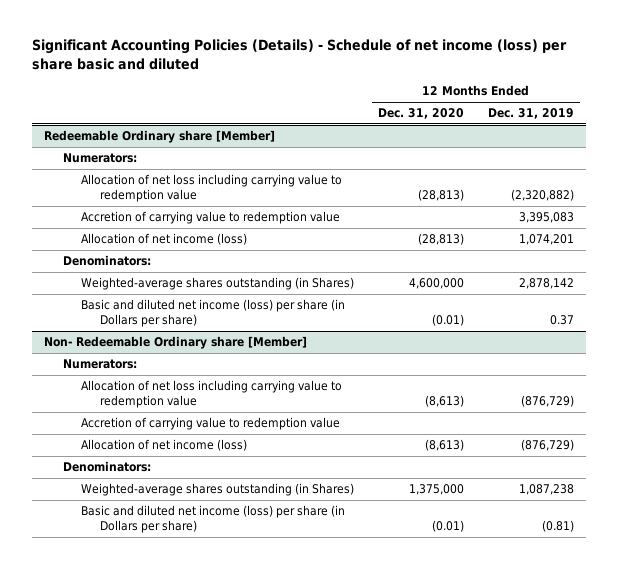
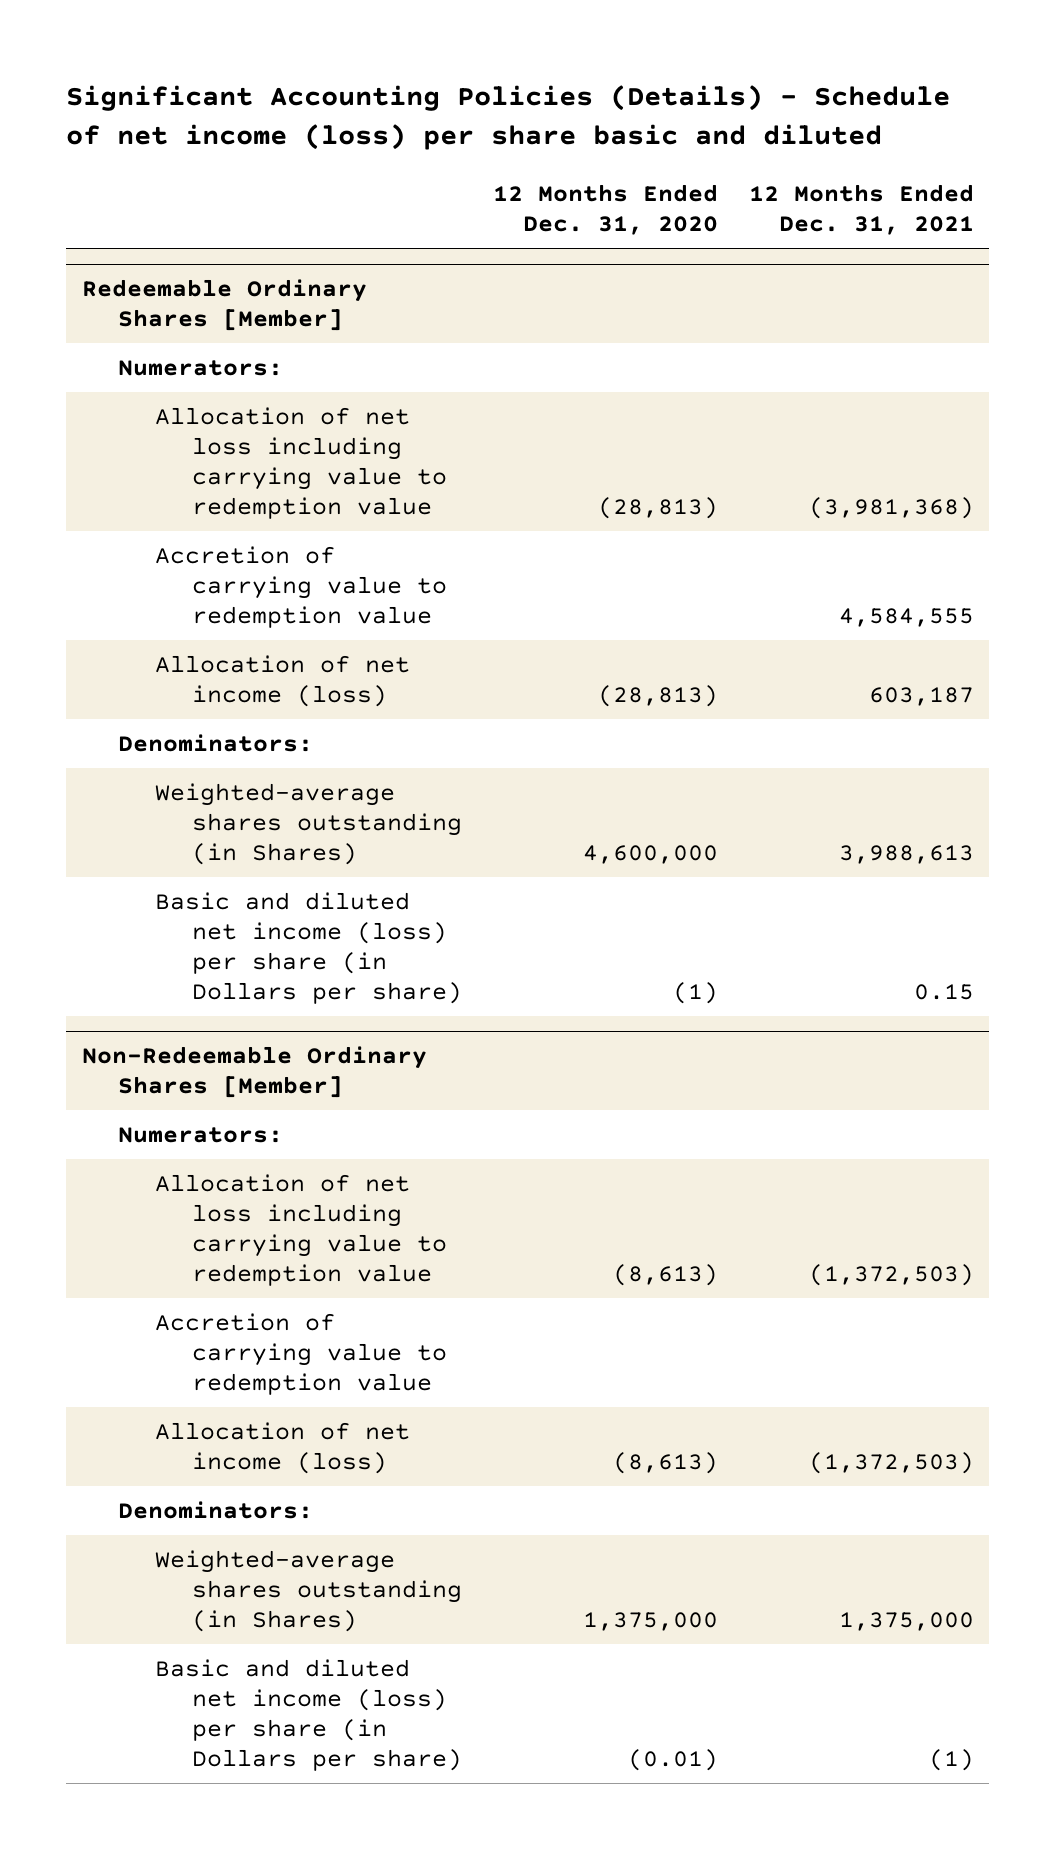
- | 12 Months Ended Dec. 31, 2020 | 12 Months Ended Dec. 31, 2019
+ | 12 Months Ended Dec. 31, 2020 | 12 Months Ended Dec. 31, 2021
- Redeemable Ordinary share [Member]
+ Redeemable Ordinary Shares [Member]
- Basic and diluted net income (loss) per share (in Dollars per share) | (0.01) | 0.37
- Non- Redeemable Ordinary share [Member]
+ Basic and diluted net income (loss) per share (in Dollars per share) | (1) | 0.15
+ Non-Redeemable Ordinary Shares [Member]

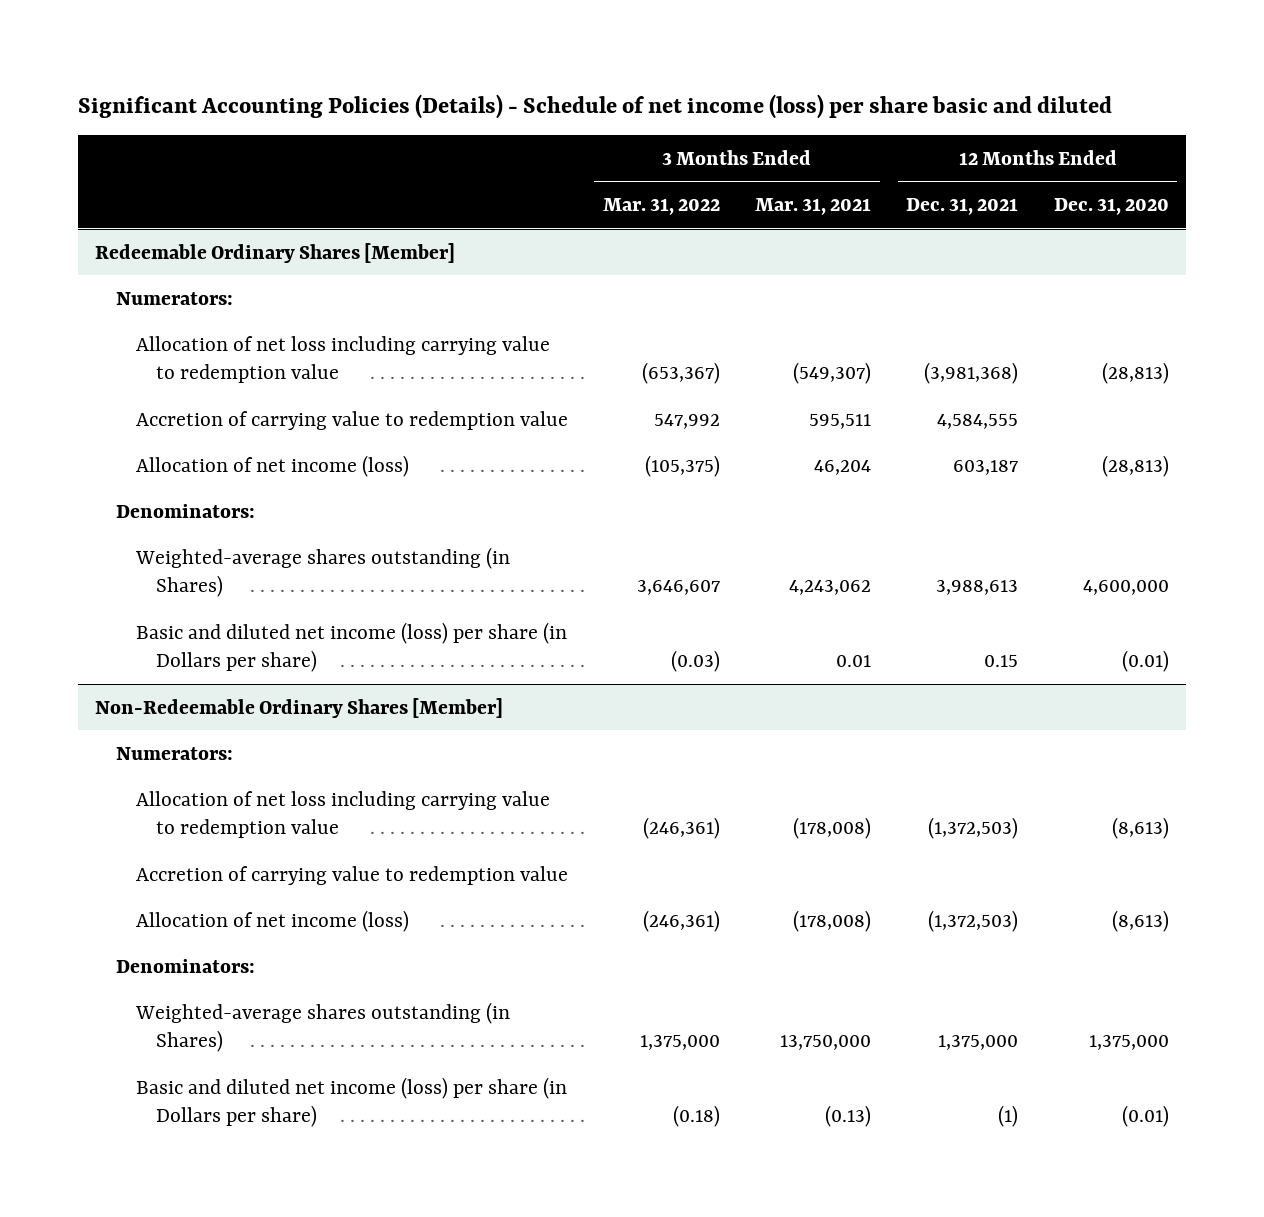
- | 12 Months Ended Dec. 31, 2020 | 12 Months Ended Dec. 31, 2021
+ | 3 Months Ended Mar. 31, 2022 | 3 Months Ended Mar. 31, 2021 | 12 Months Ended Dec. 31, 2021 | 12 Months Ended Dec. 31, 2020
@ Redeemable Ordinary Shares [Member]
- Basic and diluted net income (loss) per share (in Dollars per share) | (1) | 0.15
+ Basic and diluted net income (loss) per share (in Dollars per share) | (0.03) | 0.01 | 0.15 | (0.01)

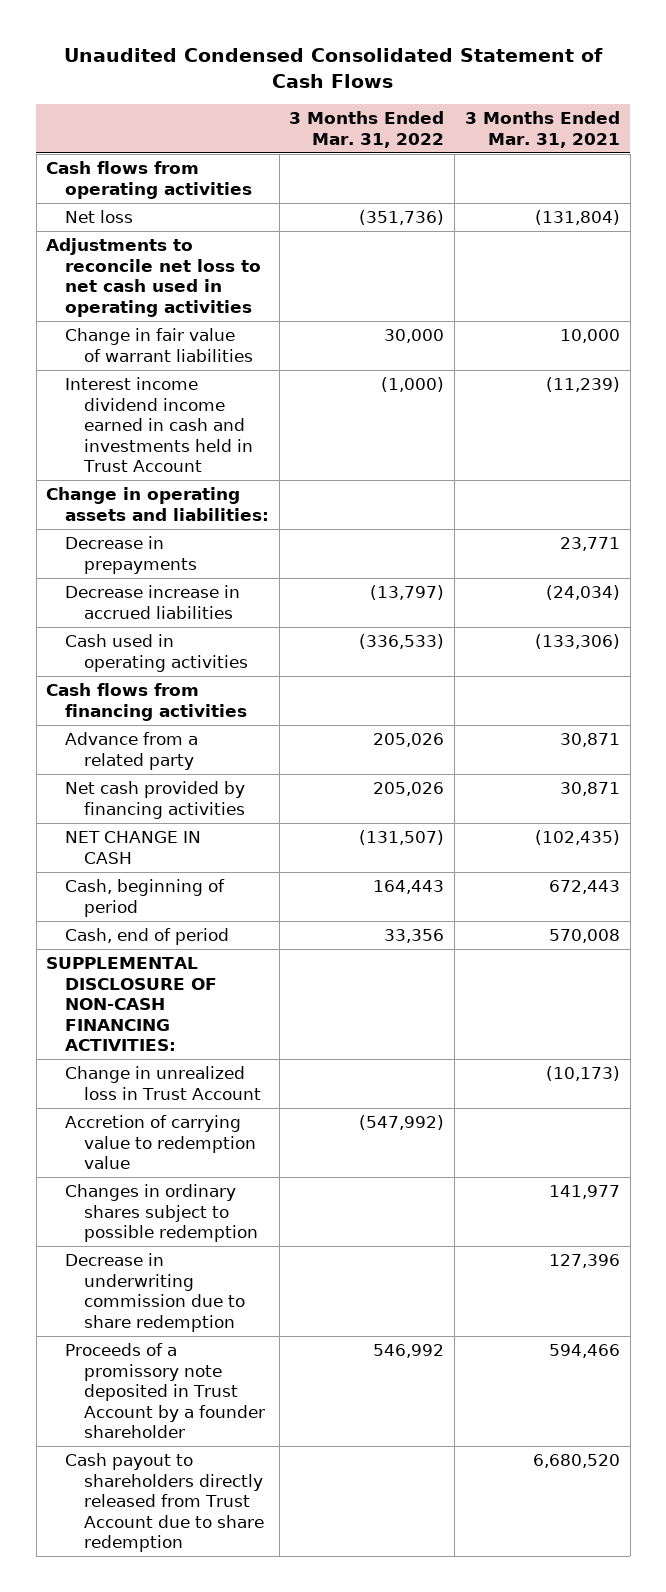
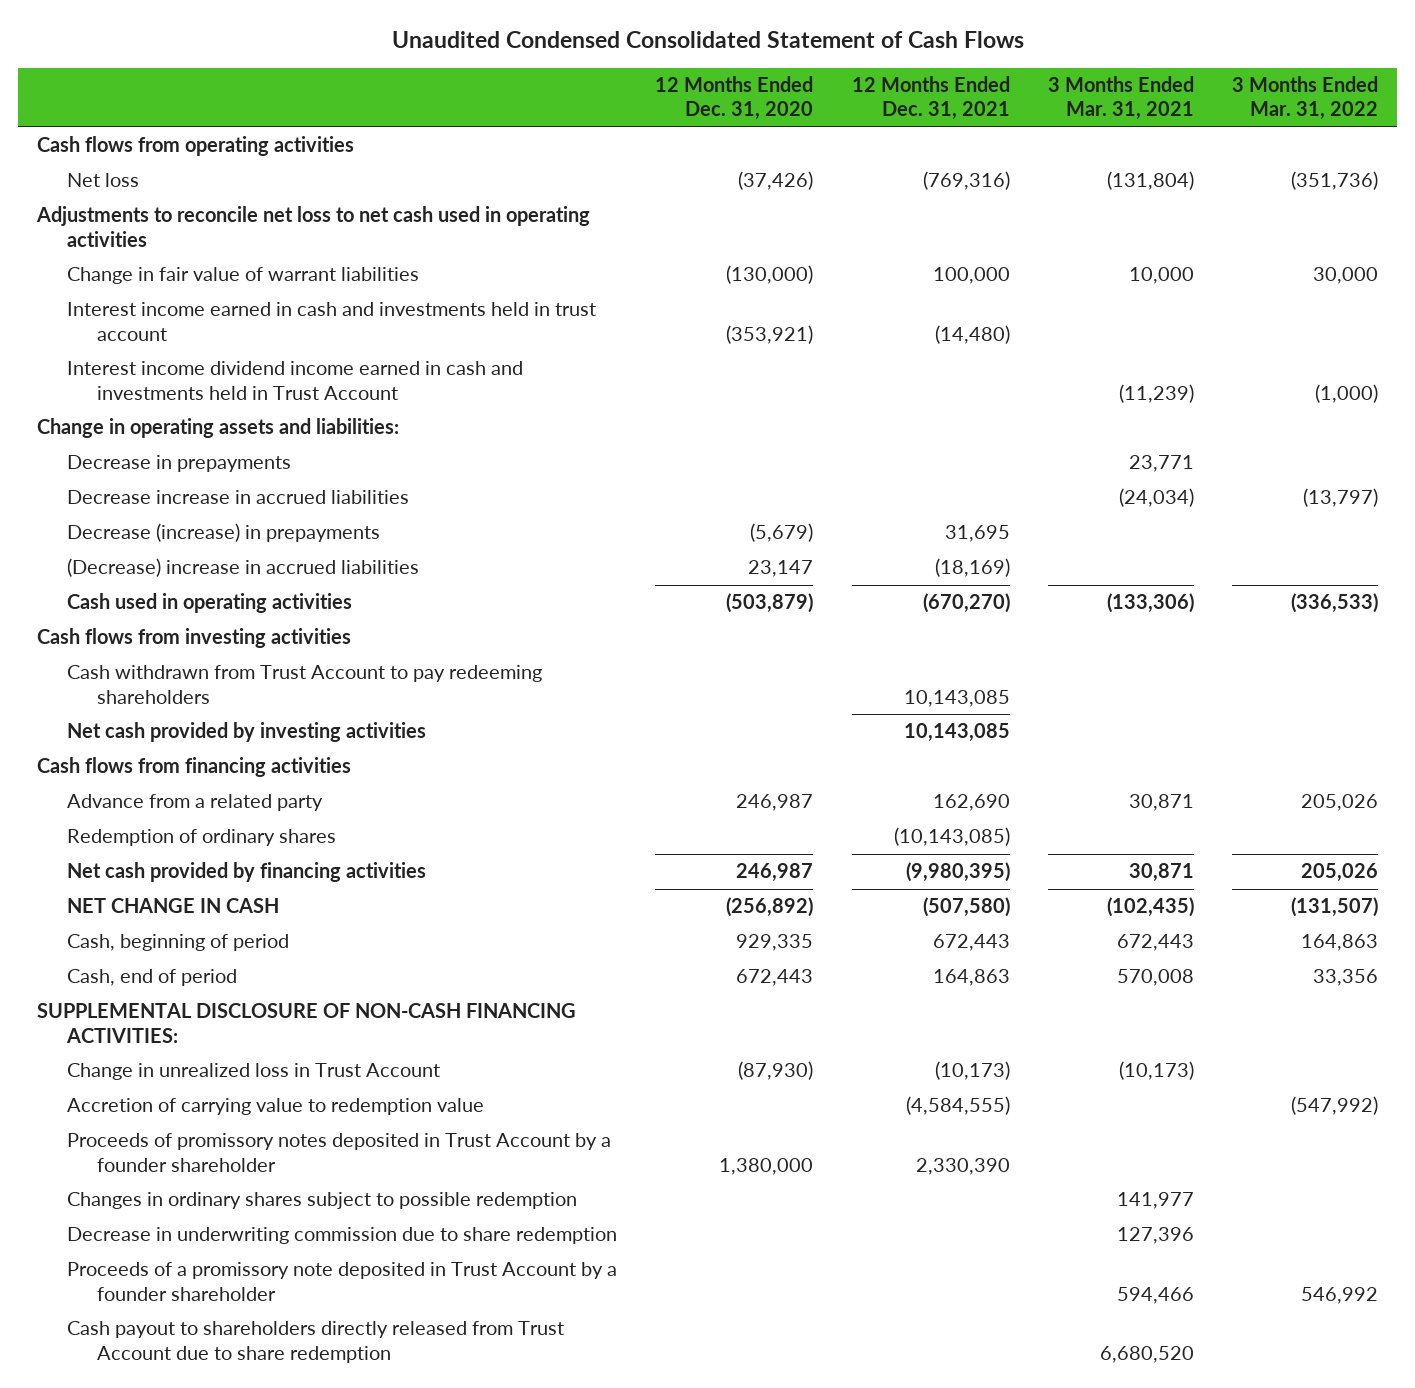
- | 3 Months Ended Mar. 31, 2022 | 3 Months Ended Mar. 31, 2021
+ | 12 Months Ended Dec. 31, 2020 | 12 Months Ended Dec. 31, 2021 | 3 Months Ended Mar. 31, 2021 | 3 Months Ended Mar. 31, 2022
+ Interest income earned in cash and investments held in trust account | (353,921) | (14,480) | |
+ Decrease (increase) in prepayments | (5,679) | 31,695 | |
+ (Decrease) increase in accrued liabilities | 23,147 | (18,169) | |
+ Cash flows from investing activities
+ Cash withdrawn from Trust Account to pay redeeming shareholders | | 10,143,085 | |
+ Net cash provided by investing activities | | 10,143,085 | |
+ Redemption of ordinary shares | | (10,143,085) | |
- Cash, beginning of period | 164,443 | 672,443
+ Cash, beginning of period | 929,335 | 672,443 | 672,443 | 164,863
+ Proceeds of promissory notes deposited in Trust Account by a founder shareholder | 1,380,000 | 2,330,390 | |

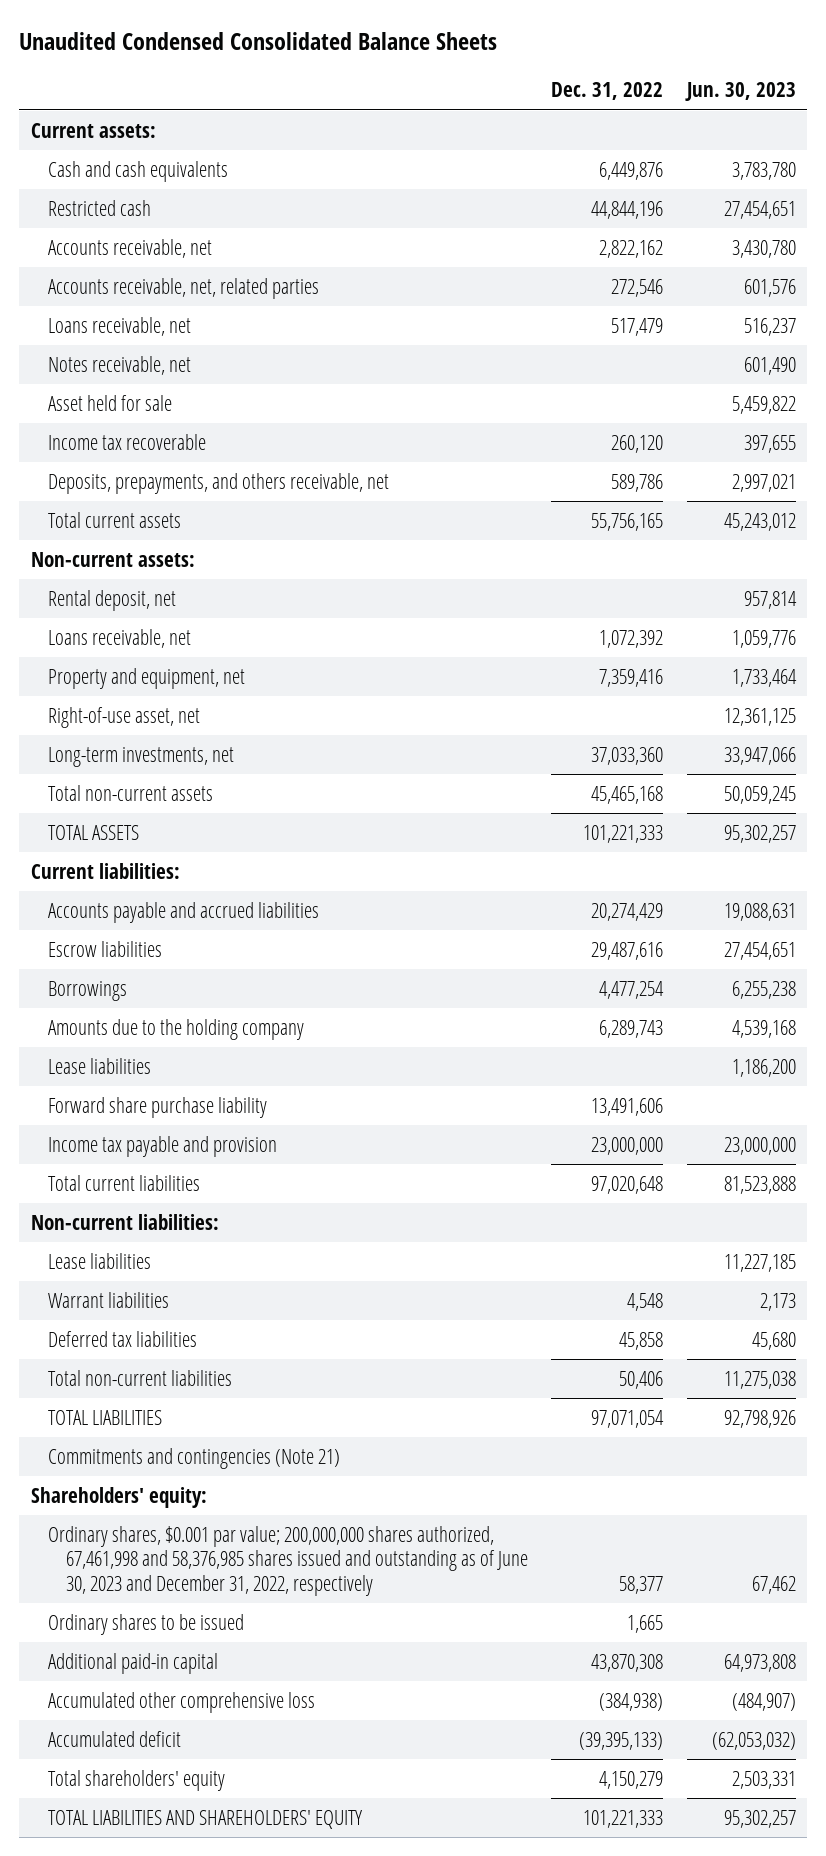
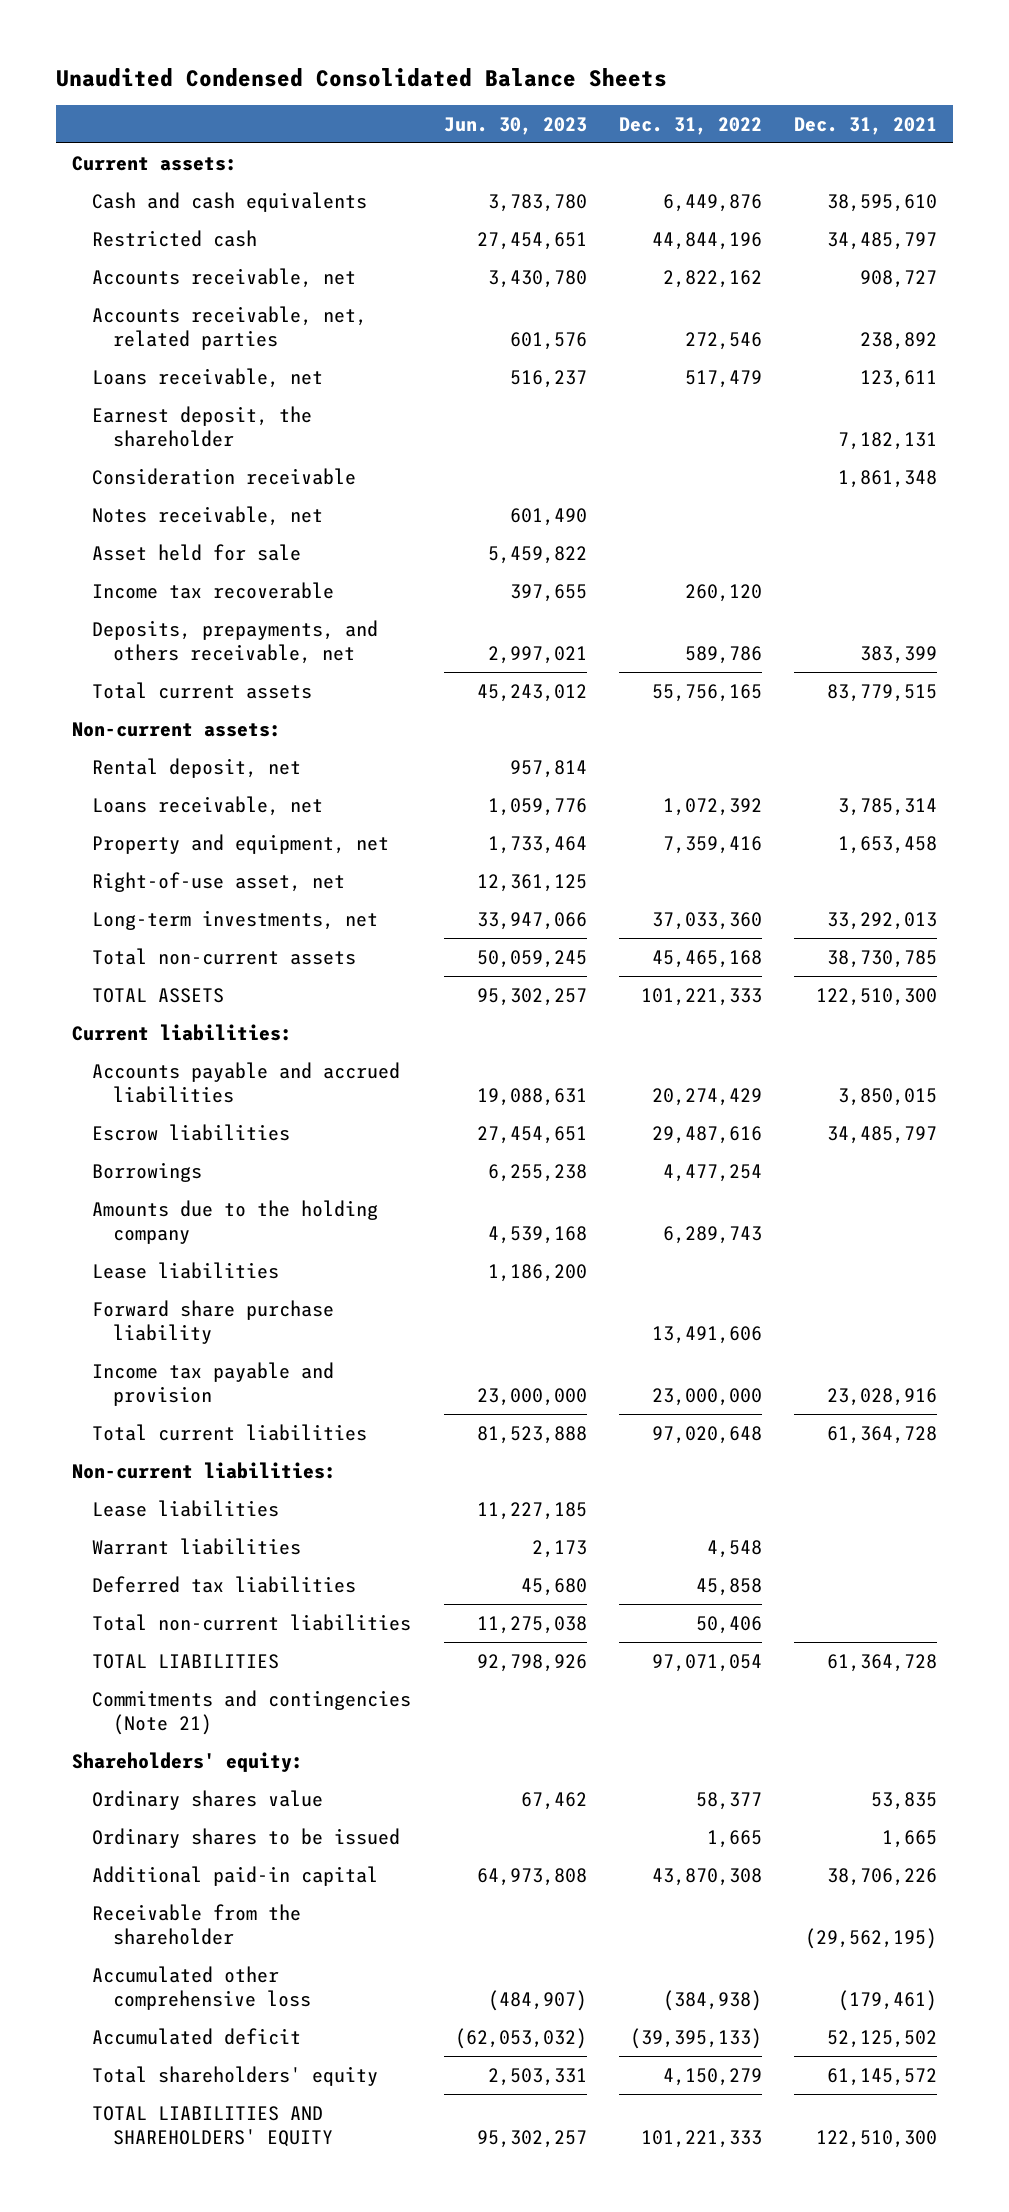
- | Dec. 31, 2022 | Jun. 30, 2023
+ | Jun. 30, 2023 | Dec. 31, 2022 | Dec. 31, 2021
+ Earnest deposit, the shareholder | | | 7,182,131
+ Consideration receivable | | | 1,861,348
- Ordinary shares, $0.001 par value; 200,000,000 shares authorized, 67,461,998 and 58,376,985 shares issued and outstanding as of June 30, 2023 and December 31, 2022, respectively | 58,377 | 67,462
+ Ordinary shares value | 67,462 | 58,377 | 53,835
+ Receivable from the shareholder | | | (29,562,195)

